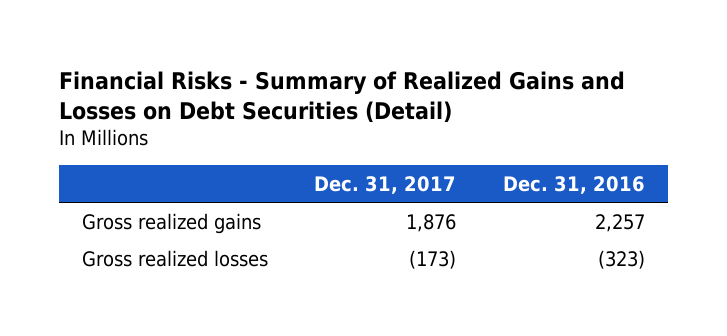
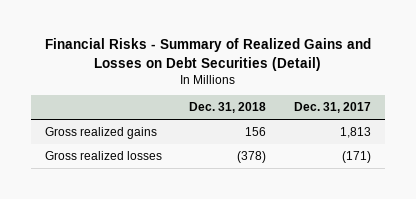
- | Dec. 31, 2017 | Dec. 31, 2016
+ | Dec. 31, 2018 | Dec. 31, 2017
- Gross realized gains | 1,876 | 2,257
- Gross realized losses | (173) | (323)
+ Gross realized gains | 156 | 1,813
+ Gross realized losses | (378) | (171)

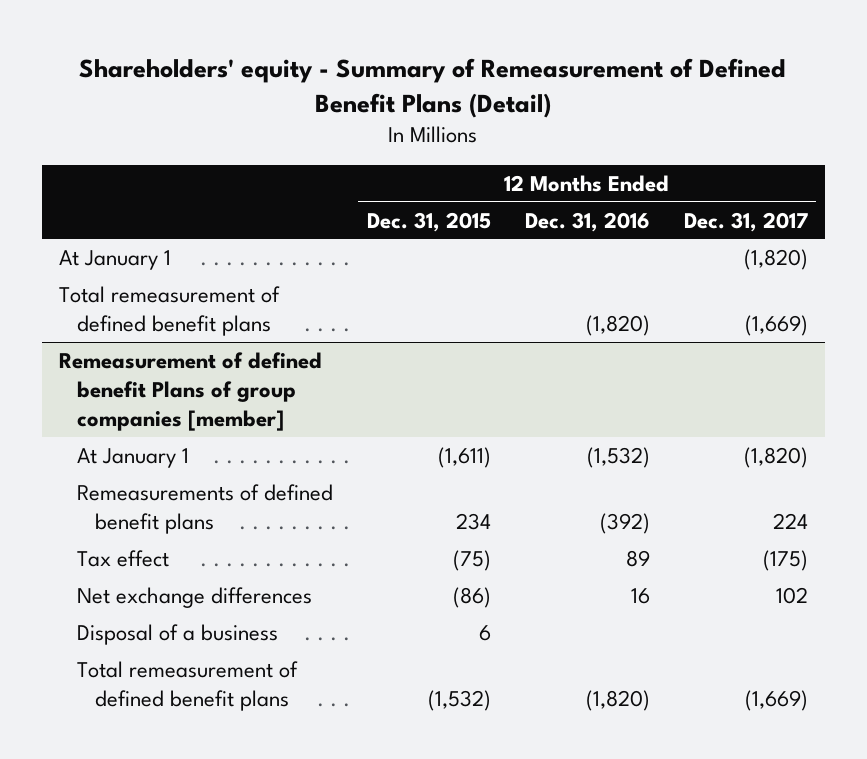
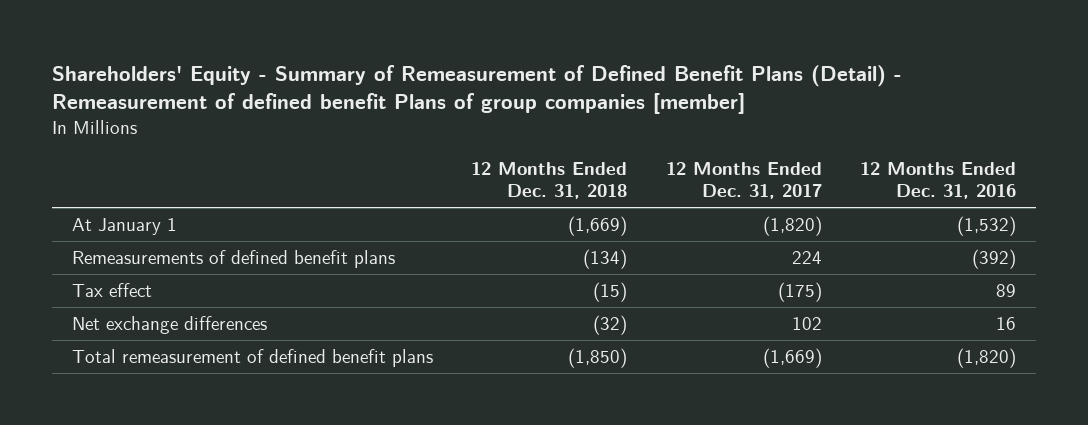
- Shareholders' equity - Summary of Remeasurement of Defined Benefit Plans (Detail)
+ Shareholders' Equity - Summary of Remeasurement of Defined Benefit Plans (Detail) - Remeasurement of defined benefit Plans of group companies [member]
- | 12 Months Ended Dec. 31, 2015 | 12 Months Ended Dec. 31, 2016 | 12 Months Ended Dec. 31, 2017
+ | 12 Months Ended Dec. 31, 2018 | 12 Months Ended Dec. 31, 2017 | 12 Months Ended Dec. 31, 2016
- At January 1 | | | (1,820)
- Total remeasurement of defined benefit plans | | (1,820) | (1,669)
- Remeasurement of defined benefit Plans of group companies [member]
- Disposal of a business | 6 | |

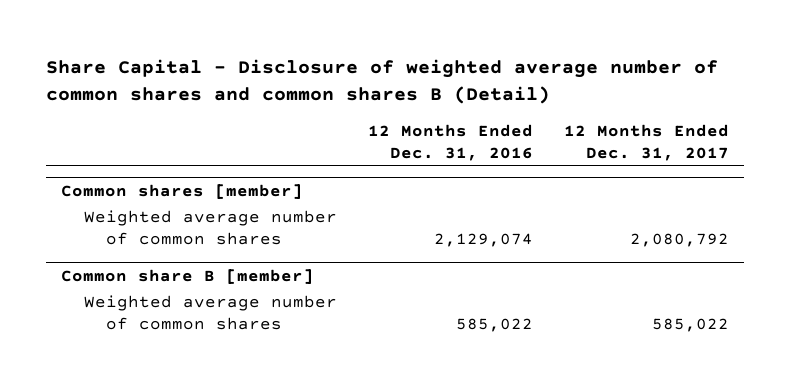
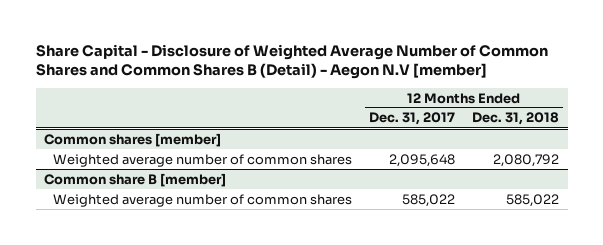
- Share Capital - Disclosure of weighted average number of common shares and common shares B (Detail)
+ Share Capital - Disclosure of Weighted Average Number of Common Shares and Common Shares B (Detail) - Aegon N.V [member]
- | 12 Months Ended Dec. 31, 2016 | 12 Months Ended Dec. 31, 2017
+ | 12 Months Ended Dec. 31, 2017 | 12 Months Ended Dec. 31, 2018
@ Common shares [member]
- Weighted average number of common shares | 2,129,074 | 2,080,792
+ Weighted average number of common shares | 2,095,648 | 2,080,792

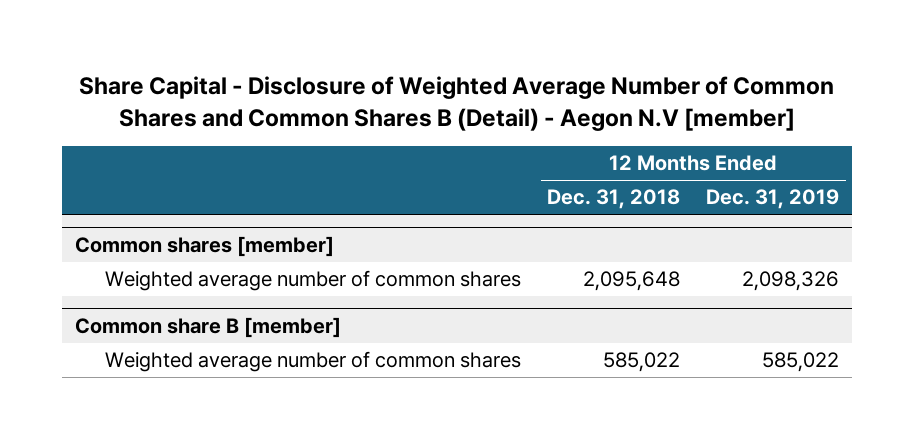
- | 12 Months Ended Dec. 31, 2017 | 12 Months Ended Dec. 31, 2018
+ | 12 Months Ended Dec. 31, 2018 | 12 Months Ended Dec. 31, 2019
@ Common shares [member]
- Weighted average number of common shares | 2,095,648 | 2,080,792
+ Weighted average number of common shares | 2,095,648 | 2,098,326

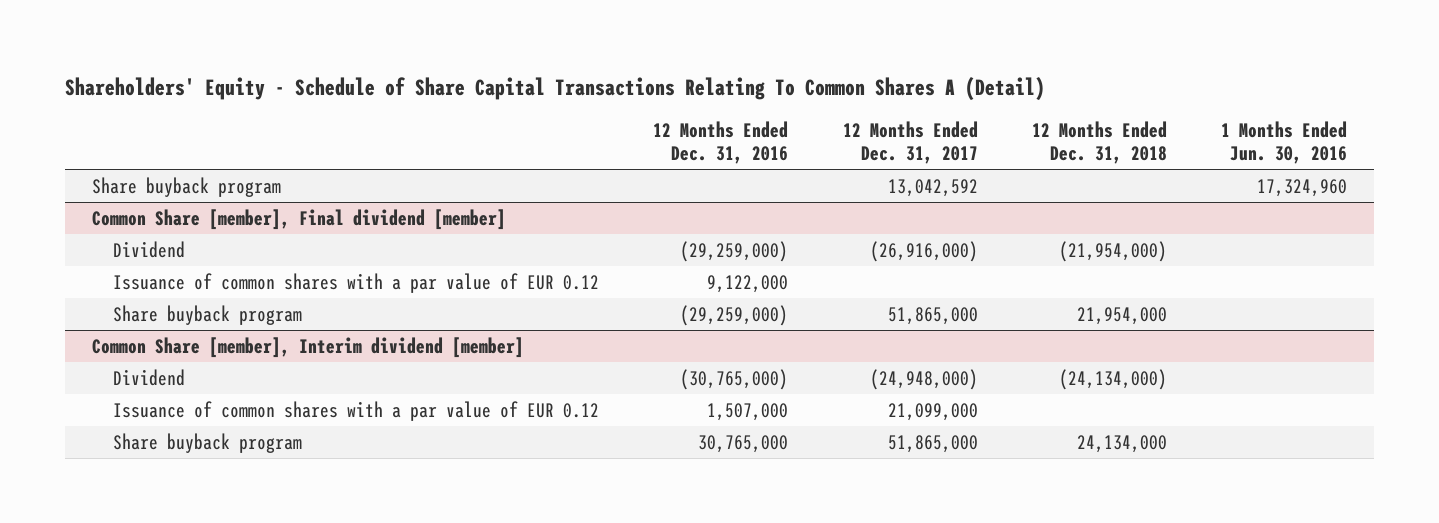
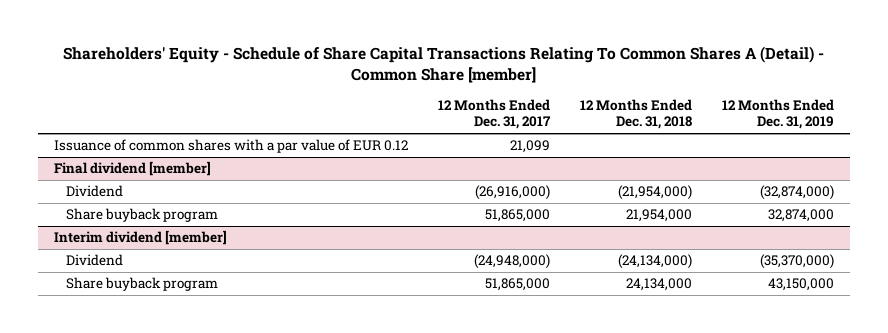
- Shareholders' Equity - Schedule of Share Capital Transactions Relating To Common Shares A (Detail)
+ Shareholders' Equity - Schedule of Share Capital Transactions Relating To Common Shares A (Detail) - Common Share [member]
- | 12 Months Ended Dec. 31, 2016 | 12 Months Ended Dec. 31, 2017 | 12 Months Ended Dec. 31, 2018 | 1 Months Ended Jun. 30, 2016
+ | 12 Months Ended Dec. 31, 2017 | 12 Months Ended Dec. 31, 2018 | 12 Months Ended Dec. 31, 2019
- Share buyback program | | 13,042,592 | | 17,324,960
- Common Share [member], Final dividend [member]
+ Issuance of common shares with a par value of EUR 0.12 | 21,099 | |
+ Final dividend [member]
- Issuance of common shares with a par value of EUR 0.12 | 9,122,000 | | |
- Common Share [member], Interim dividend [member]
+ Interim dividend [member]
- Issuance of common shares with a par value of EUR 0.12 | 1,507,000 | 21,099,000 | |

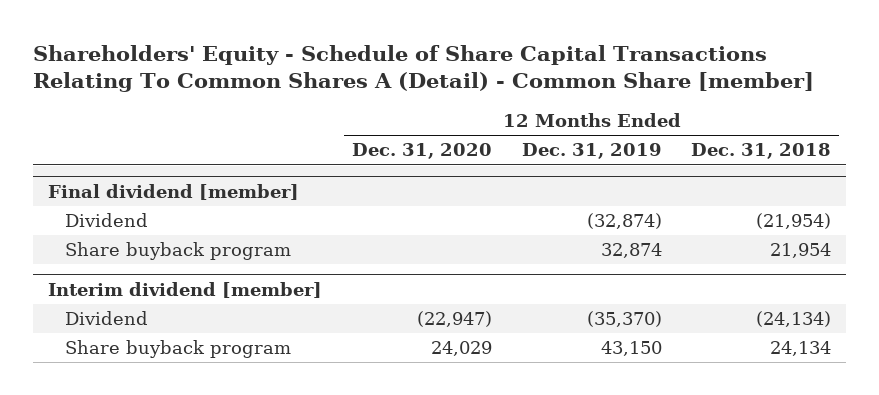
- | 12 Months Ended Dec. 31, 2017 | 12 Months Ended Dec. 31, 2018 | 12 Months Ended Dec. 31, 2019
+ | 12 Months Ended Dec. 31, 2020 | 12 Months Ended Dec. 31, 2019 | 12 Months Ended Dec. 31, 2018
- Issuance of common shares with a par value of EUR 0.12 | 21,099 | |
@ Final dividend [member]
- Dividend | (26,916,000) | (21,954,000) | (32,874,000)
- Share buyback program | 51,865,000 | 21,954,000 | 32,874,000
+ Dividend | | (32,874) | (21,954)
+ Share buyback program | | 32,874 | 21,954
@ Interim dividend [member]
- Dividend | (24,948,000) | (24,134,000) | (35,370,000)
- Share buyback program | 51,865,000 | 24,134,000 | 43,150,000
+ Dividend | (22,947) | (35,370) | (24,134)
+ Share buyback program | 24,029 | 43,150 | 24,134

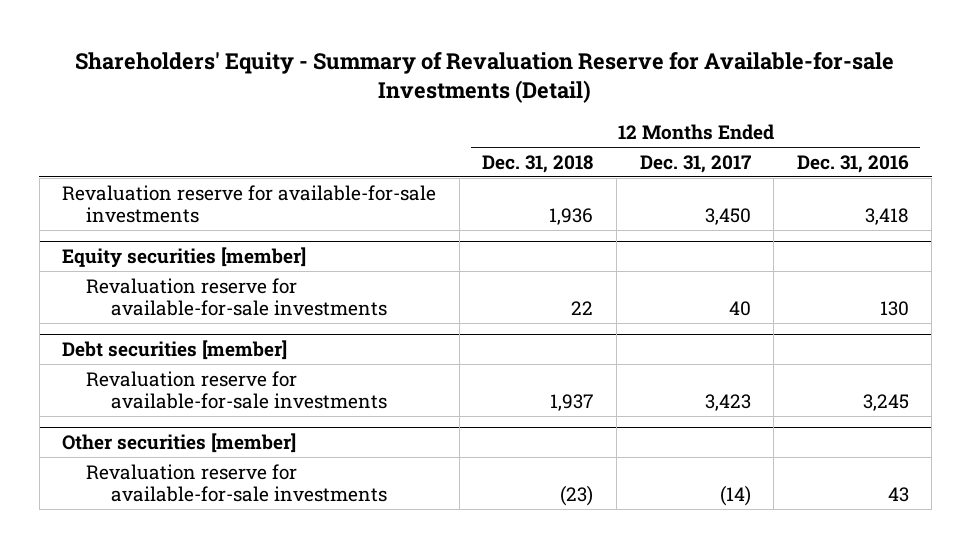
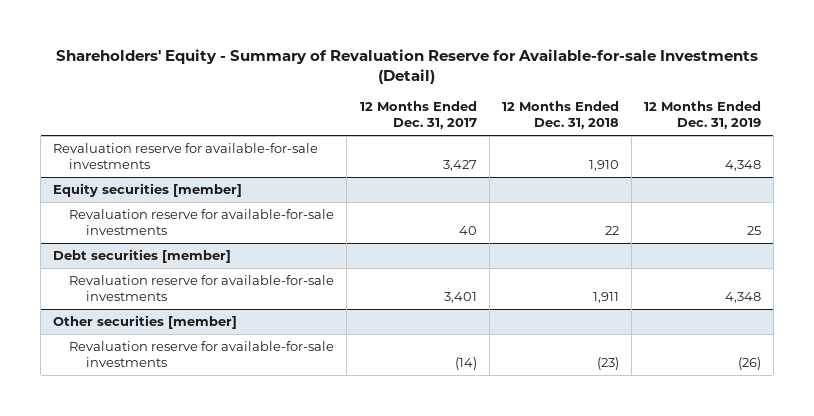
- | 12 Months Ended Dec. 31, 2018 | 12 Months Ended Dec. 31, 2017 | 12 Months Ended Dec. 31, 2016
+ | 12 Months Ended Dec. 31, 2017 | 12 Months Ended Dec. 31, 2018 | 12 Months Ended Dec. 31, 2019
- Revaluation reserve for available-for-sale investments | 1,936 | 3,450 | 3,418
+ Revaluation reserve for available-for-sale investments | 3,427 | 1,910 | 4,348
@ Debt securities [member]
- Revaluation reserve for available-for-sale investments | 1,937 | 3,423 | 3,245
+ Revaluation reserve for available-for-sale investments | 3,401 | 1,911 | 4,348

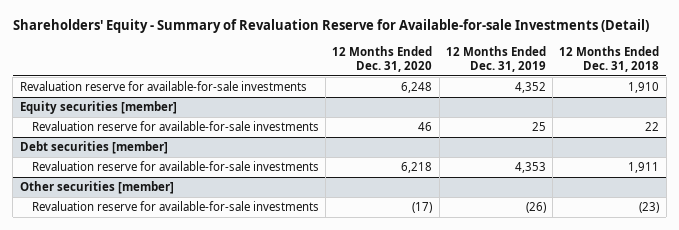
- | 12 Months Ended Dec. 31, 2017 | 12 Months Ended Dec. 31, 2018 | 12 Months Ended Dec. 31, 2019
+ | 12 Months Ended Dec. 31, 2020 | 12 Months Ended Dec. 31, 2019 | 12 Months Ended Dec. 31, 2018
- Revaluation reserve for available-for-sale investments | 3,427 | 1,910 | 4,348
+ Revaluation reserve for available-for-sale investments | 6,248 | 4,352 | 1,910
@ Debt securities [member]
- Revaluation reserve for available-for-sale investments | 3,401 | 1,911 | 4,348
+ Revaluation reserve for available-for-sale investments | 6,218 | 4,353 | 1,911

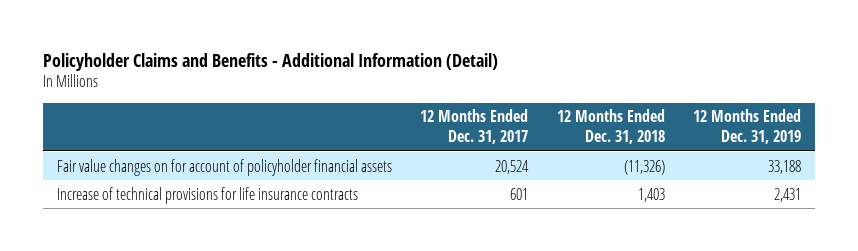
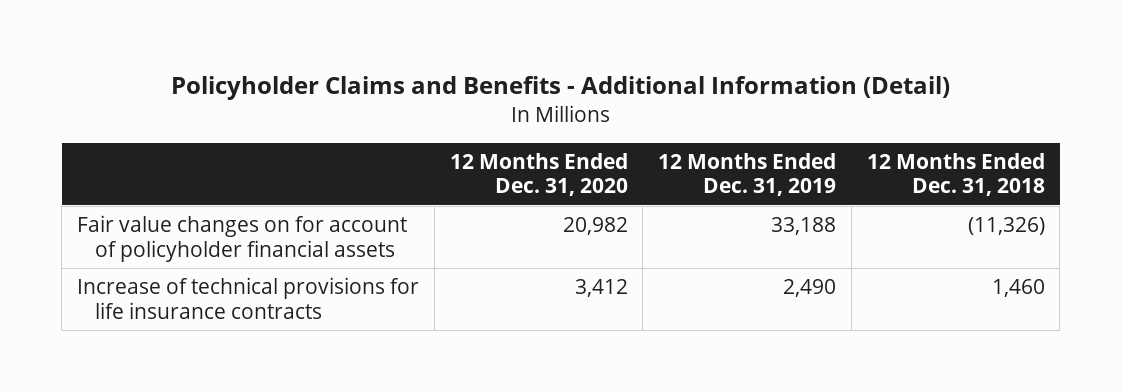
- | 12 Months Ended Dec. 31, 2017 | 12 Months Ended Dec. 31, 2018 | 12 Months Ended Dec. 31, 2019
+ | 12 Months Ended Dec. 31, 2020 | 12 Months Ended Dec. 31, 2019 | 12 Months Ended Dec. 31, 2018
- Increase of technical provisions for life insurance contracts | 601 | 1,403 | 2,431
+ Increase of technical provisions for life insurance contracts | 3,412 | 2,490 | 1,460

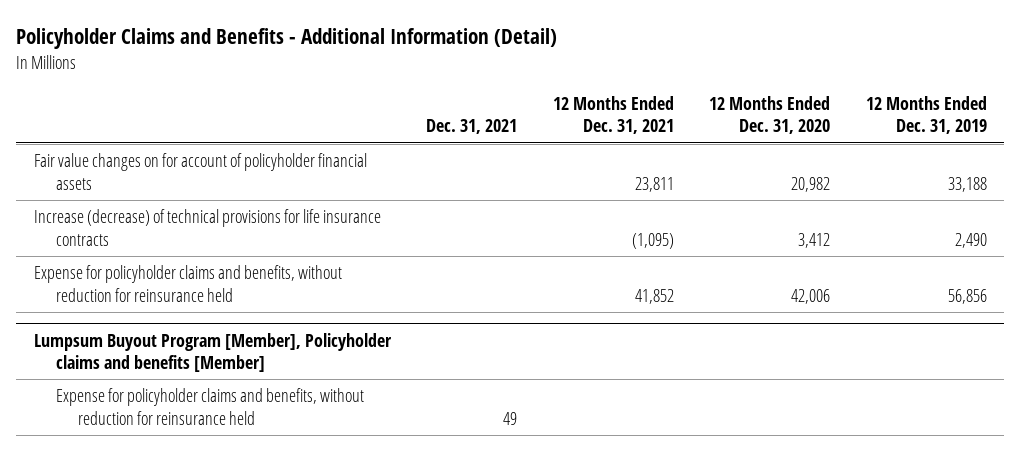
- | 12 Months Ended Dec. 31, 2020 | 12 Months Ended Dec. 31, 2019 | 12 Months Ended Dec. 31, 2018
+ | Dec. 31, 2021 | 12 Months Ended Dec. 31, 2021 | 12 Months Ended Dec. 31, 2020 | 12 Months Ended Dec. 31, 2019
- Increase of technical provisions for life insurance contracts | 3,412 | 2,490 | 1,460
+ Increase (decrease) of technical provisions for life insurance contracts | | (1,095) | 3,412 | 2,490
+ Expense for policyholder claims and benefits, without reduction for reinsurance held | | 41,852 | 42,006 | 56,856
+ Lumpsum Buyout Program [Member], Policyholder claims and benefits [Member]
+ Expense for policyholder claims and benefits, without reduction for reinsurance held | 49 | | |

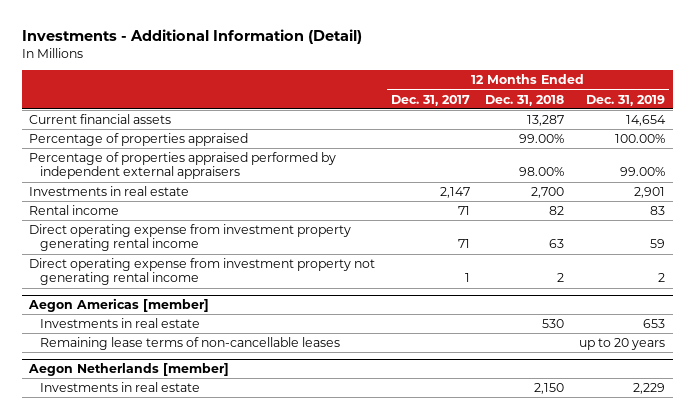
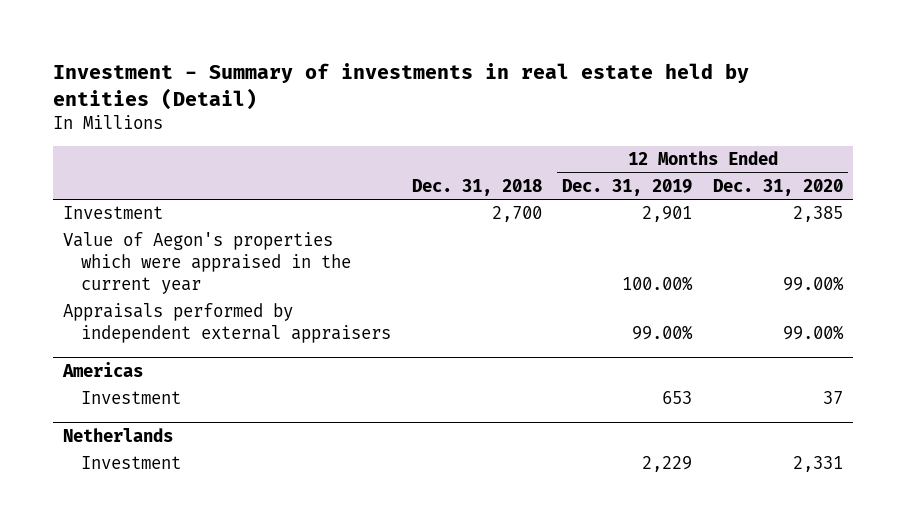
- Investments - Additional Information (Detail)
+ Investment - Summary of investments in real estate held by entities (Detail)
- | 12 Months Ended Dec. 31, 2017 | 12 Months Ended Dec. 31, 2018 | 12 Months Ended Dec. 31, 2019
+ | Dec. 31, 2018 | 12 Months Ended Dec. 31, 2019 | 12 Months Ended Dec. 31, 2020
- Current financial assets | | 13,287 | 14,654
- Percentage of properties appraised | | 99.00% | 100.00%
- Percentage of properties appraised performed by independent external appraisers | | 98.00% | 99.00%
- Investments in real estate | 2,147 | 2,700 | 2,901
- Rental income | 71 | 82 | 83
- Direct operating expense from investment property generating rental income | 71 | 63 | 59
- Direct operating expense from investment property not generating rental income | 1 | 2 | 2
- Aegon Americas [member]
- Investments in real estate | | 530 | 653
- Remaining lease terms of non-cancellable leases | | | up to 20 years
- Aegon Netherlands [member]
- Investments in real estate | | 2,150 | 2,229
+ Investment | 2,700 | 2,901 | 2,385
+ Value of Aegon's properties which were appraised in the current year | | 100.00% | 99.00%
+ Appraisals performed by independent external appraisers | | 99.00% | 99.00%
+ Americas
+ Investment | | 653 | 37
+ Netherlands
+ Investment | | 2,229 | 2,331

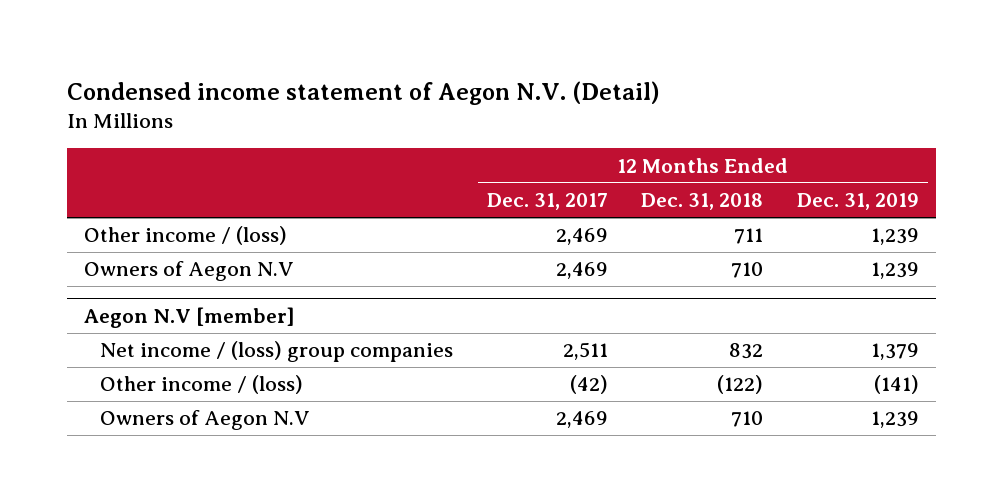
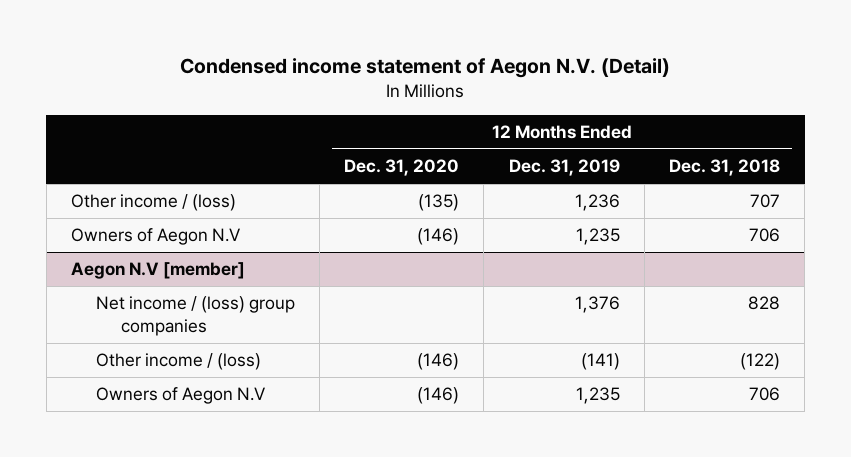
- | 12 Months Ended Dec. 31, 2017 | 12 Months Ended Dec. 31, 2018 | 12 Months Ended Dec. 31, 2019
+ | 12 Months Ended Dec. 31, 2020 | 12 Months Ended Dec. 31, 2019 | 12 Months Ended Dec. 31, 2018
- Other income / (loss) | 2,469 | 711 | 1,239
- Owners of Aegon N.V | 2,469 | 710 | 1,239
+ Other income / (loss) | (135) | 1,236 | 707
+ Owners of Aegon N.V | (146) | 1,235 | 706
@ Aegon N.V [member]
- Net income / (loss) group companies | 2,511 | 832 | 1,379
+ Net income / (loss) group companies | | 1,376 | 828
- Owners of Aegon N.V | 2,469 | 710 | 1,239
+ Owners of Aegon N.V | (146) | 1,235 | 706

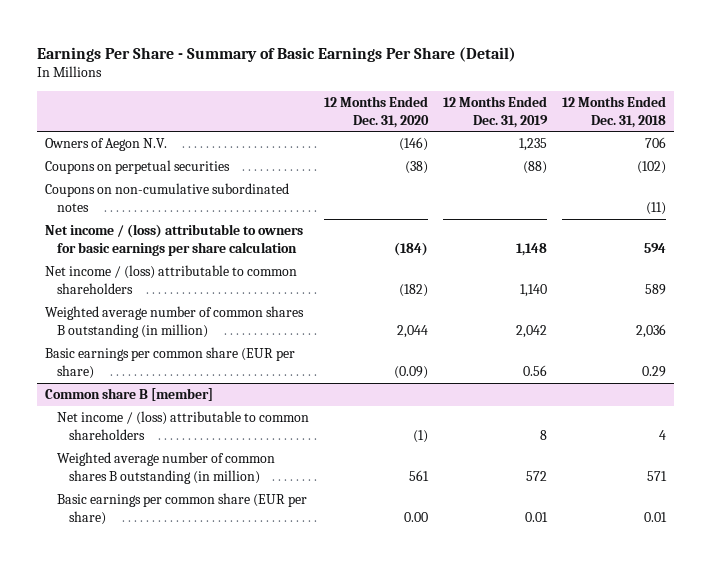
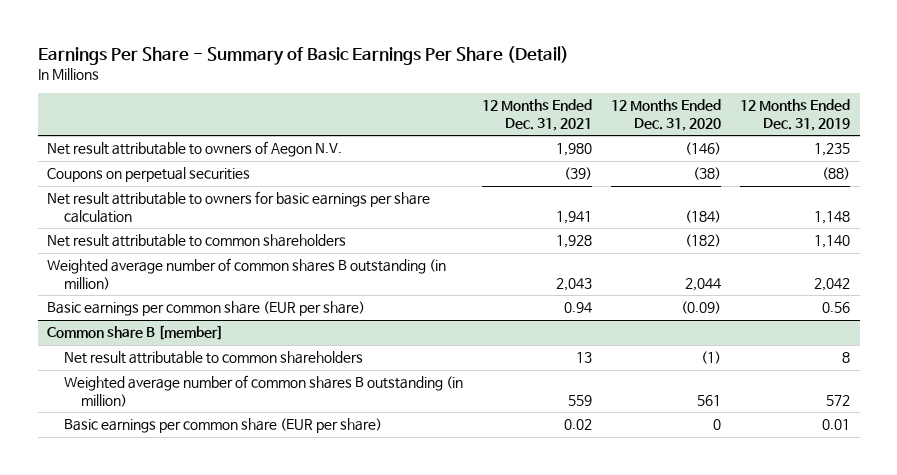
- | 12 Months Ended Dec. 31, 2020 | 12 Months Ended Dec. 31, 2019 | 12 Months Ended Dec. 31, 2018
+ | 12 Months Ended Dec. 31, 2021 | 12 Months Ended Dec. 31, 2020 | 12 Months Ended Dec. 31, 2019
- Owners of Aegon N.V. | (146) | 1,235 | 706
+ Net result attributable to owners of Aegon N.V. | 1,980 | (146) | 1,235
- Coupons on non-cumulative subordinated notes | | | (11)
- Net income / (loss) attributable to owners for basic earnings per share calculation | (184) | 1,148 | 594
- Net income / (loss) attributable to common shareholders | (182) | 1,140 | 589
+ Net result attributable to owners for basic earnings per share calculation | 1,941 | (184) | 1,148
+ Net result attributable to common shareholders | 1,928 | (182) | 1,140
@ Common share B [member]
- Net income / (loss) attributable to common shareholders | (1) | 8 | 4
+ Net result attributable to common shareholders | 13 | (1) | 8
- Basic earnings per common share (EUR per share) | 0.00 | 0.01 | 0.01
+ Basic earnings per common share (EUR per share) | 0.02 | 0 | 0.01

